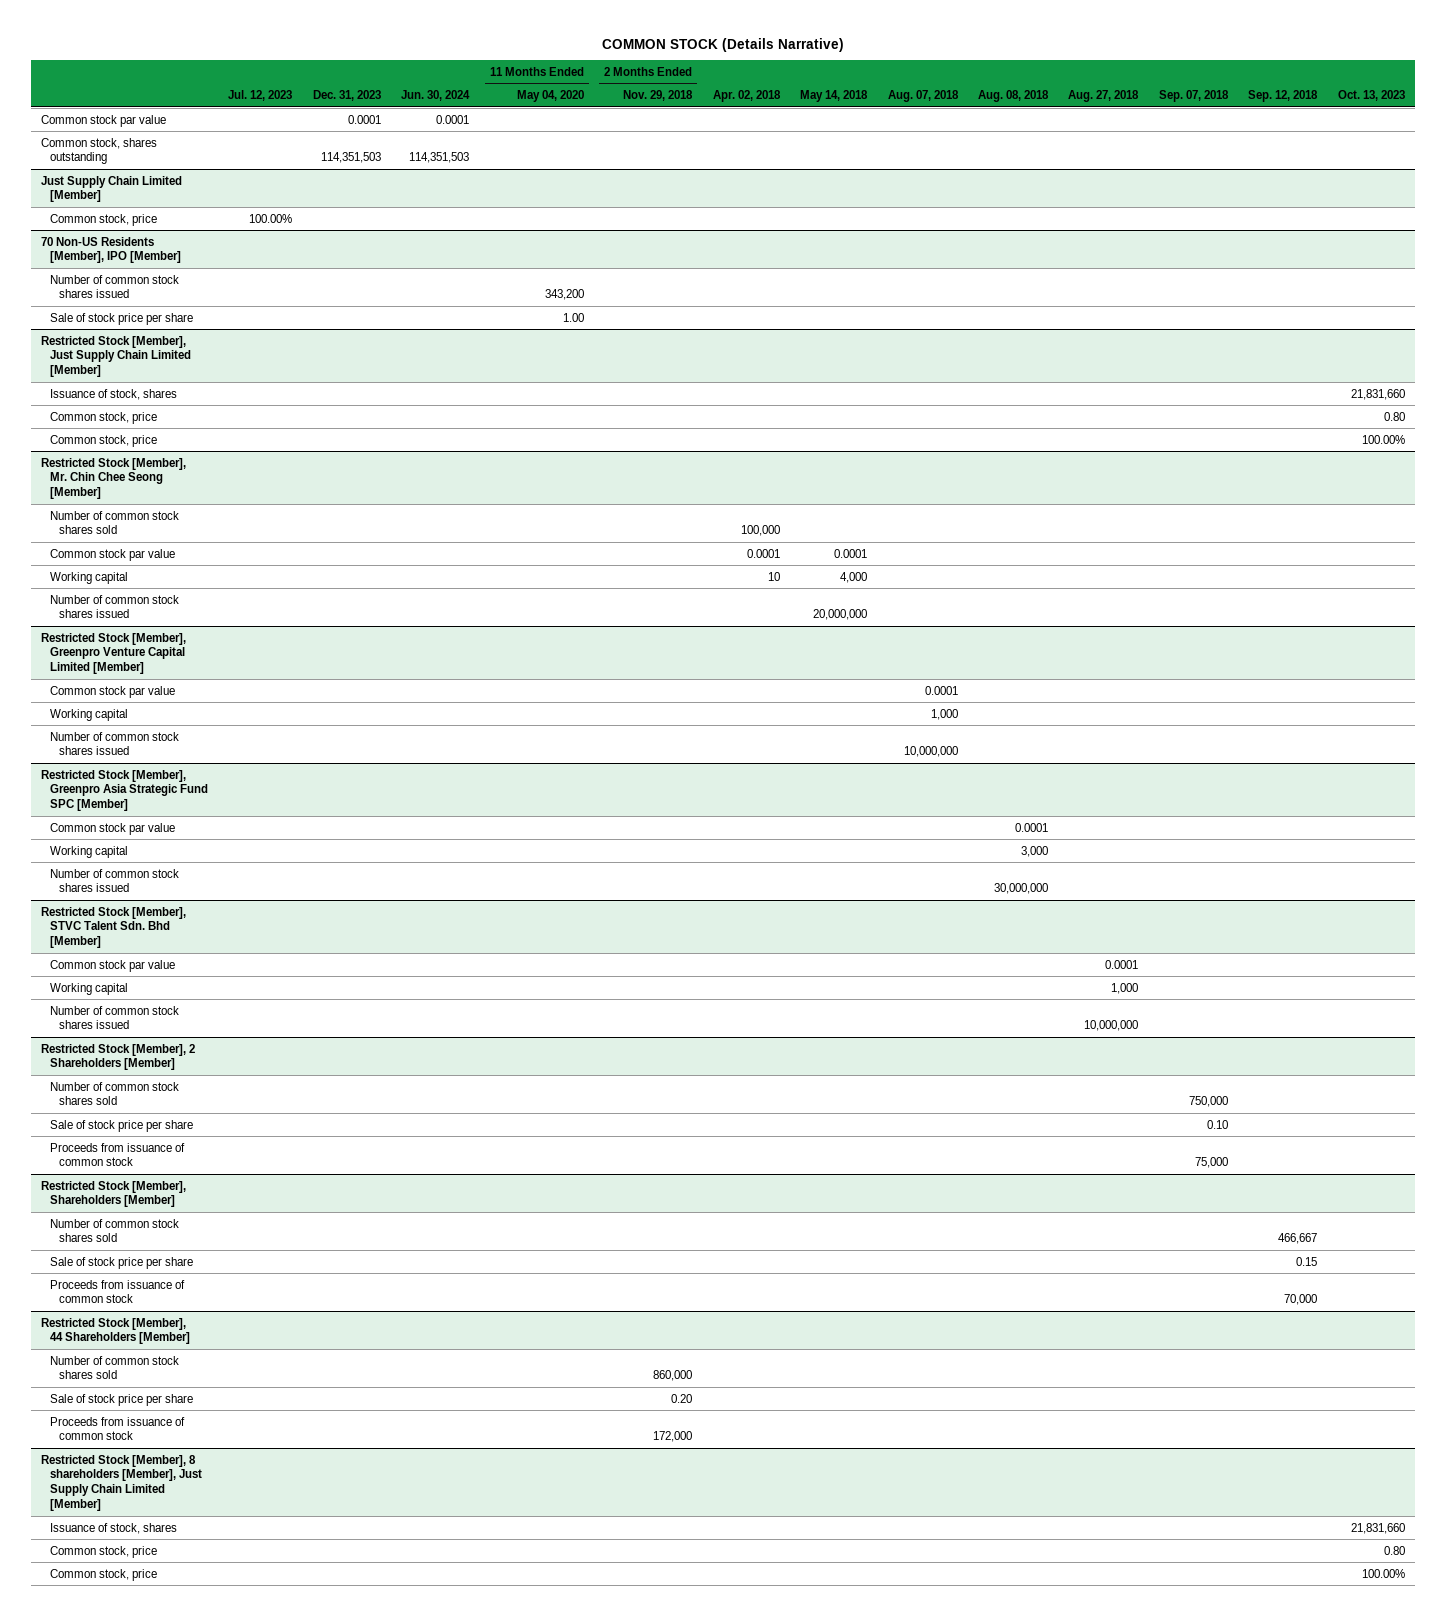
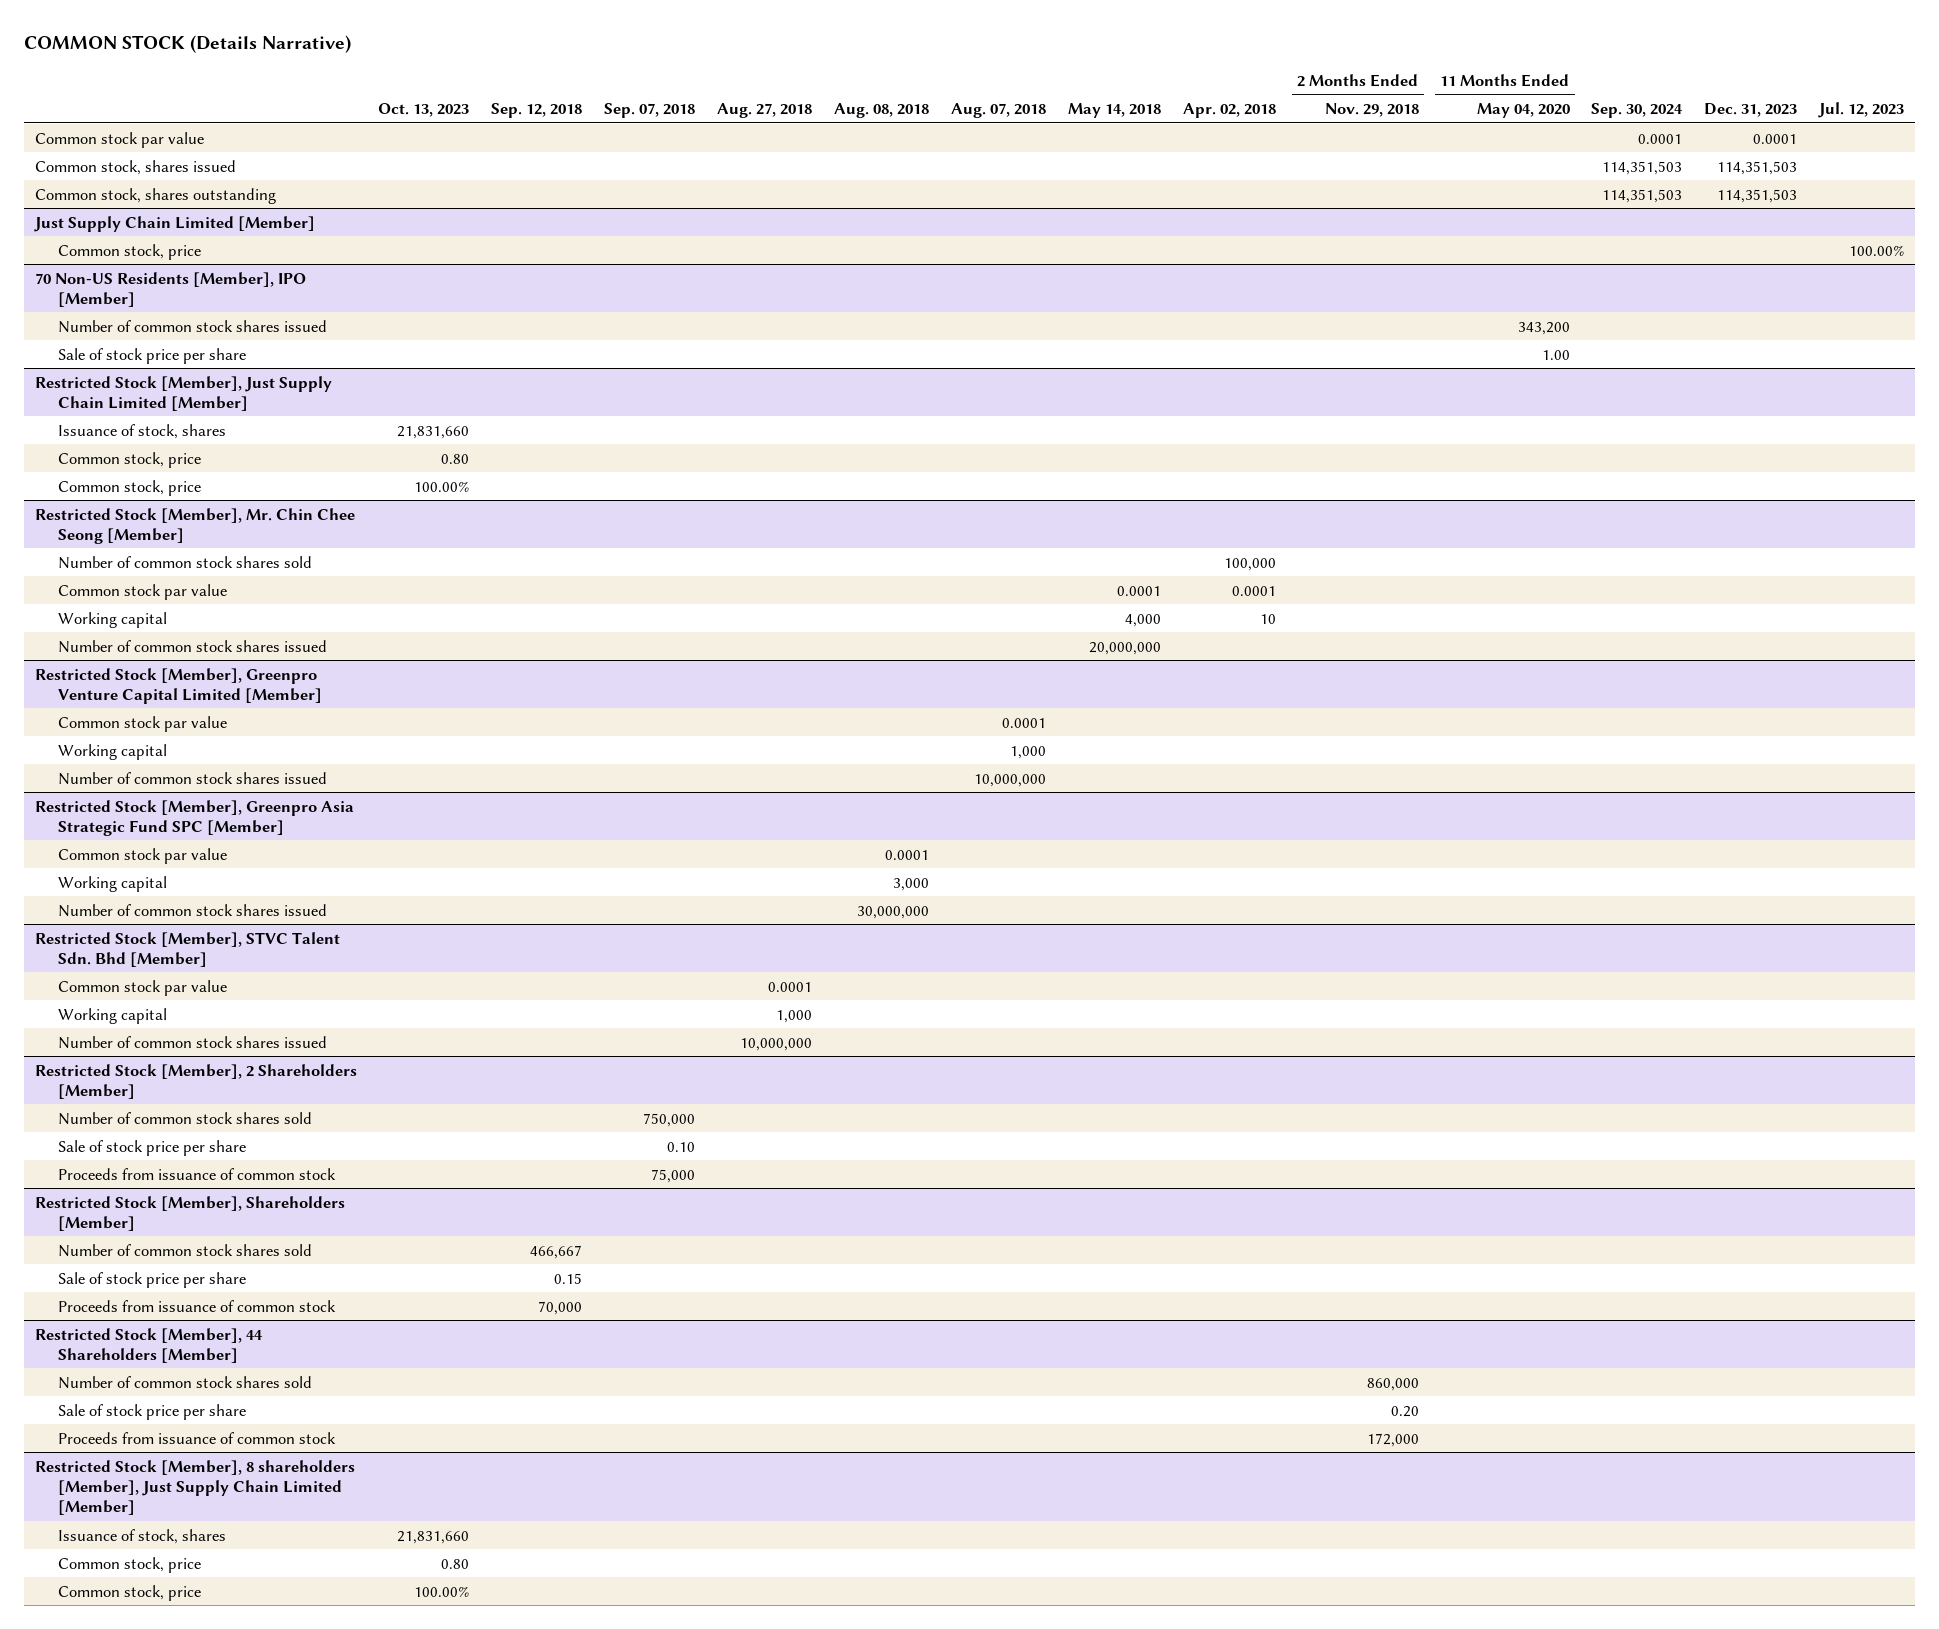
- | Jul. 12, 2023 | Dec. 31, 2023 | Jun. 30, 2024 | 11 Months Ended May 04, 2020 | 2 Months Ended Nov. 29, 2018 | Apr. 02, 2018 | May 14, 2018 | Aug. 07, 2018 | Aug. 08, 2018 | Aug. 27, 2018 | Sep. 07, 2018 | Sep. 12, 2018 | Oct. 13, 2023
+ | Oct. 13, 2023 | Sep. 12, 2018 | Sep. 07, 2018 | Aug. 27, 2018 | Aug. 08, 2018 | Aug. 07, 2018 | May 14, 2018 | Apr. 02, 2018 | 2 Months Ended Nov. 29, 2018 | 11 Months Ended May 04, 2020 | Sep. 30, 2024 | Dec. 31, 2023 | Jul. 12, 2023
+ Common stock, shares issued | | | | | | | | | | | 114,351,503 | 114,351,503 |

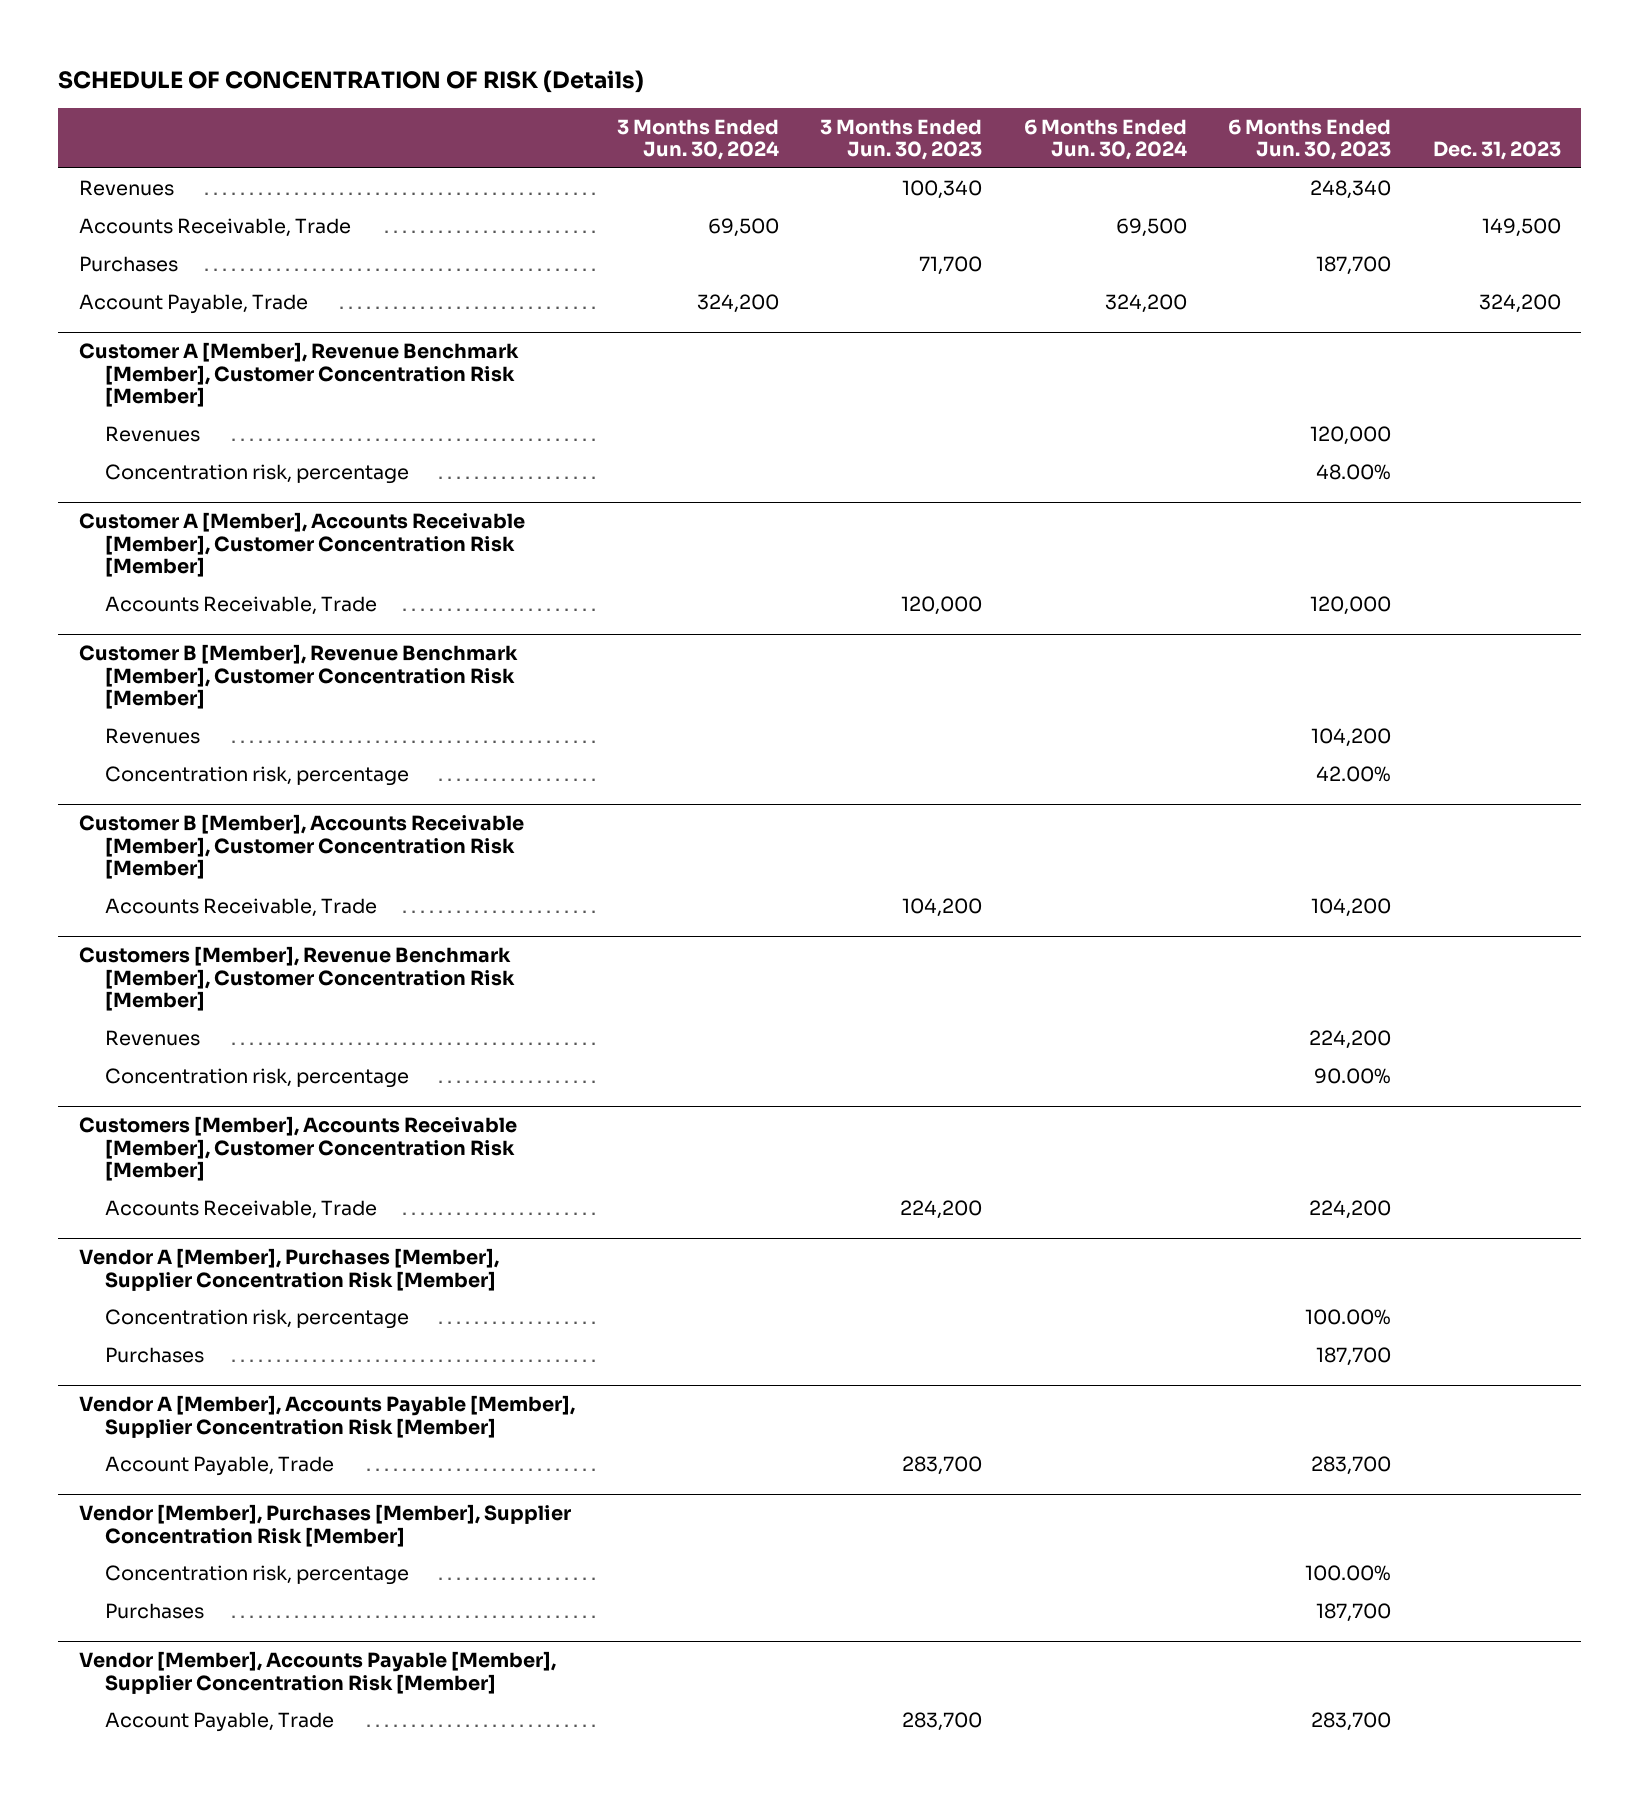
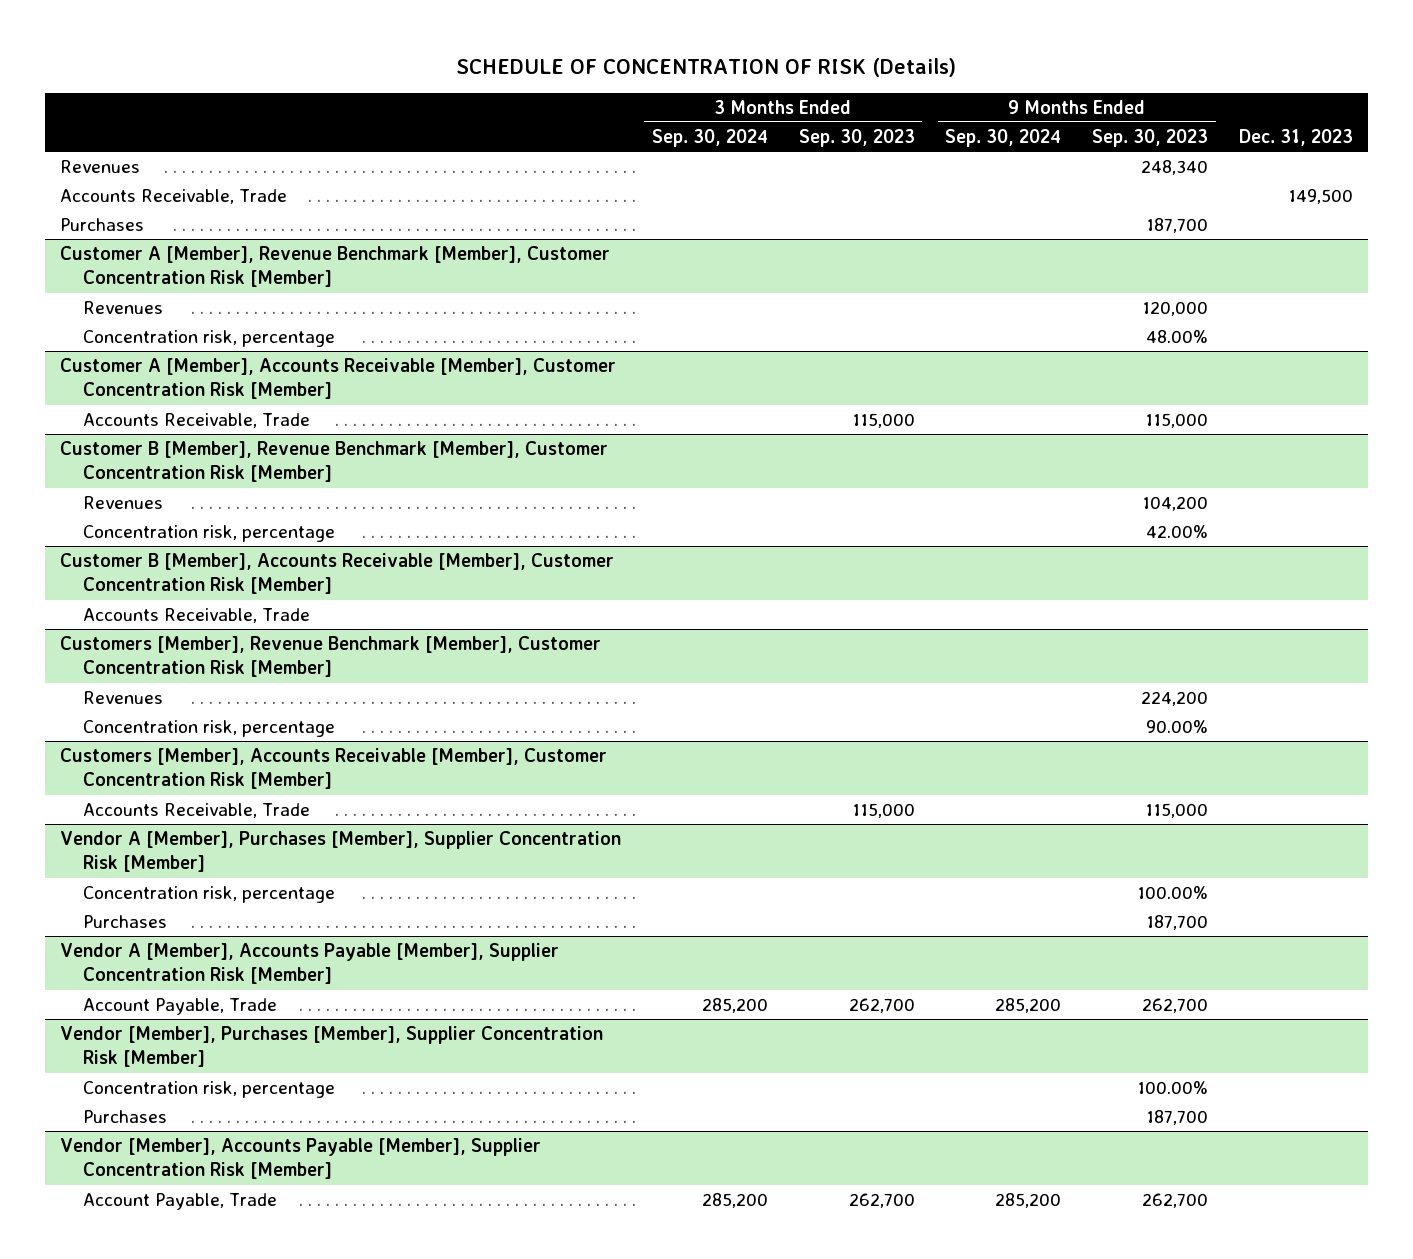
- | 3 Months Ended Jun. 30, 2024 | 3 Months Ended Jun. 30, 2023 | 6 Months Ended Jun. 30, 2024 | 6 Months Ended Jun. 30, 2023 | Dec. 31, 2023
+ | 3 Months Ended Sep. 30, 2024 | 3 Months Ended Sep. 30, 2023 | 9 Months Ended Sep. 30, 2024 | 9 Months Ended Sep. 30, 2023 | Dec. 31, 2023
- Account Payable, Trade | 324,200 | | 324,200 | | 324,200

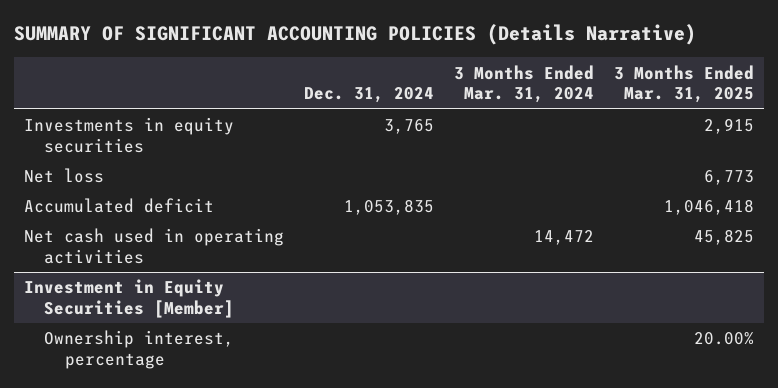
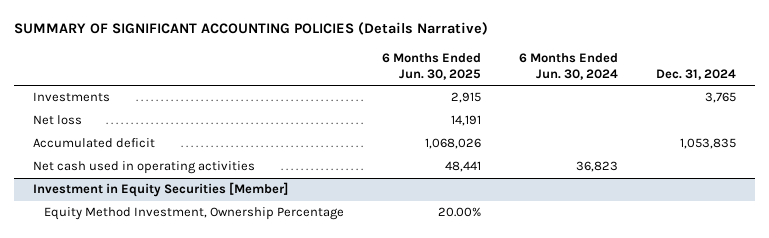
- | Dec. 31, 2024 | 3 Months Ended Mar. 31, 2024 | 3 Months Ended Mar. 31, 2025
+ | 6 Months Ended Jun. 30, 2025 | 6 Months Ended Jun. 30, 2024 | Dec. 31, 2024
- Investments in equity securities | 3,765 | | 2,915
+ Investments | 2,915 | | 3,765
@ Investment in Equity Securities [Member]
- Ownership interest, percentage | | | 20.00%
+ Equity Method Investment, Ownership Percentage | 20.00% | |

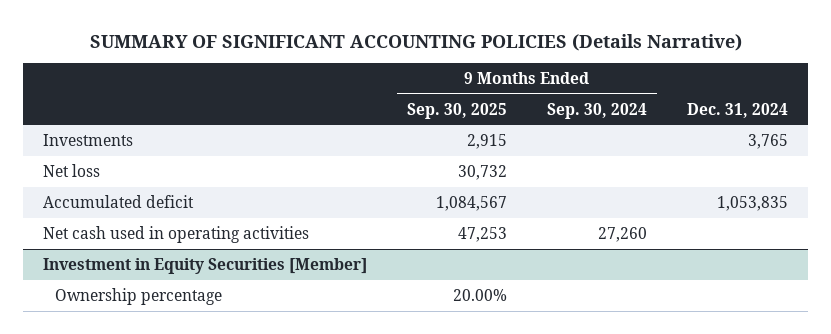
- | 6 Months Ended Jun. 30, 2025 | 6 Months Ended Jun. 30, 2024 | Dec. 31, 2024
+ | 9 Months Ended Sep. 30, 2025 | 9 Months Ended Sep. 30, 2024 | Dec. 31, 2024
@ Investment in Equity Securities [Member]
- Equity Method Investment, Ownership Percentage | 20.00% | |
+ Ownership percentage | 20.00% | |

